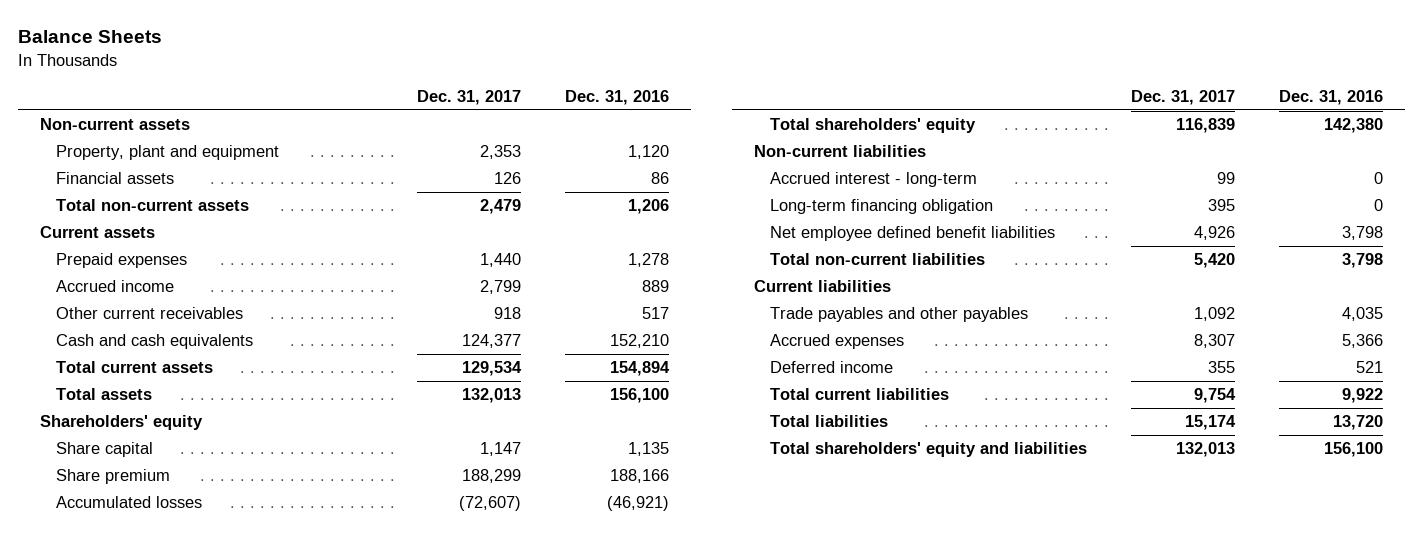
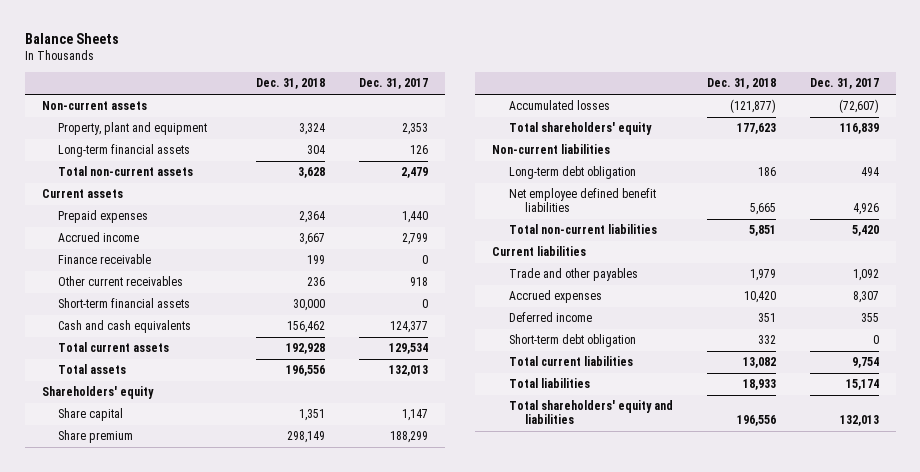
- | Dec. 31, 2017 | Dec. 31, 2016
+ | Dec. 31, 2018 | Dec. 31, 2017
- Financial assets | 126 | 86
+ Long-term financial assets | 304 | 126
+ Finance receivable | 199 | 0
+ Short-term financial assets | 30,000 | 0
- Accrued interest - long-term | 99 | 0
- Long-term financing obligation | 395 | 0
+ Long-term debt obligation | 186 | 494
- Trade payables and other payables | 1,092 | 4,035
+ Trade and other payables | 1,979 | 1,092
+ Short-term debt obligation | 332 | 0

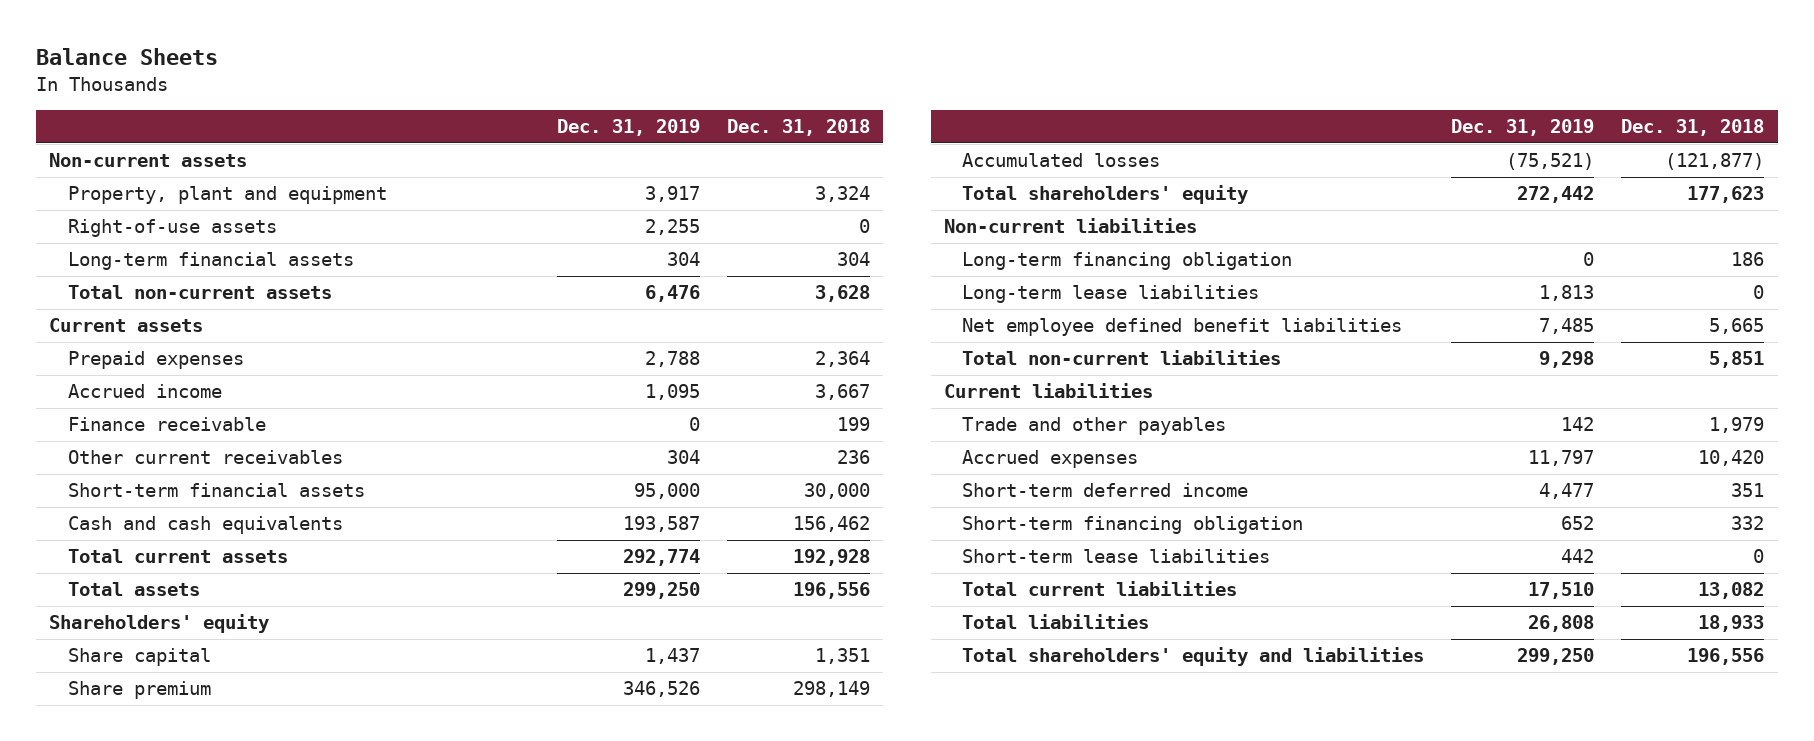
- | Dec. 31, 2018 | Dec. 31, 2017
+ | Dec. 31, 2019 | Dec. 31, 2018
+ Right-of-use assets | 2,255 | 0
- Long-term debt obligation | 186 | 494
+ Long-term financing obligation | 0 | 186
+ Long-term lease liabilities | 1,813 | 0
- Deferred income | 351 | 355
- Short-term debt obligation | 332 | 0
+ Short-term deferred income | 4,477 | 351
+ Short-term financing obligation | 652 | 332
+ Short-term lease liabilities | 442 | 0

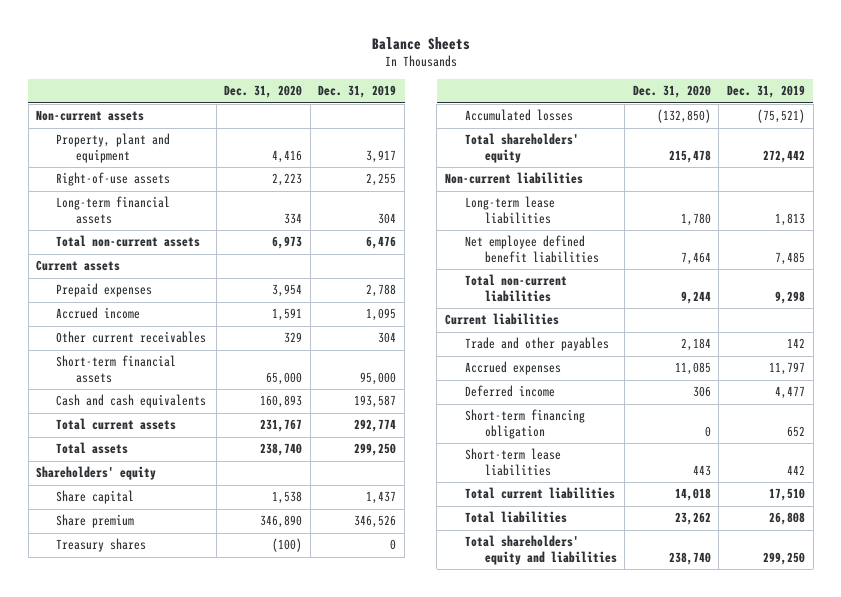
- | Dec. 31, 2019 | Dec. 31, 2018
+ | Dec. 31, 2020 | Dec. 31, 2019
- Finance receivable | 0 | 199
+ Treasury shares | (100) | 0
- Long-term financing obligation | 0 | 186
- Short-term deferred income | 4,477 | 351
+ Deferred income | 306 | 4,477

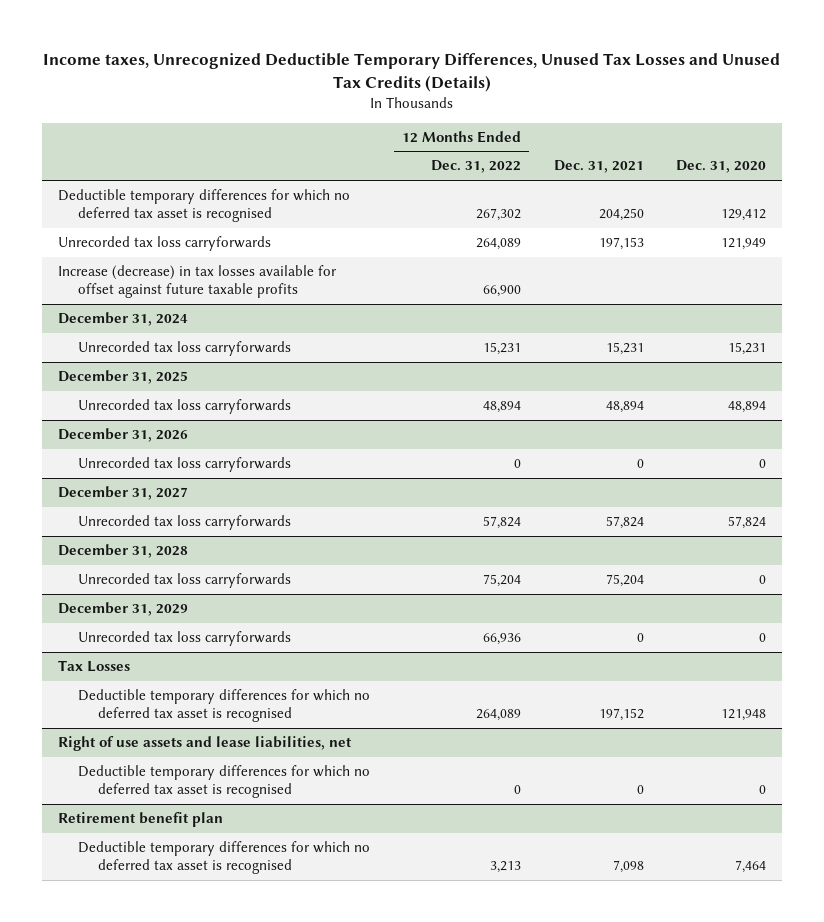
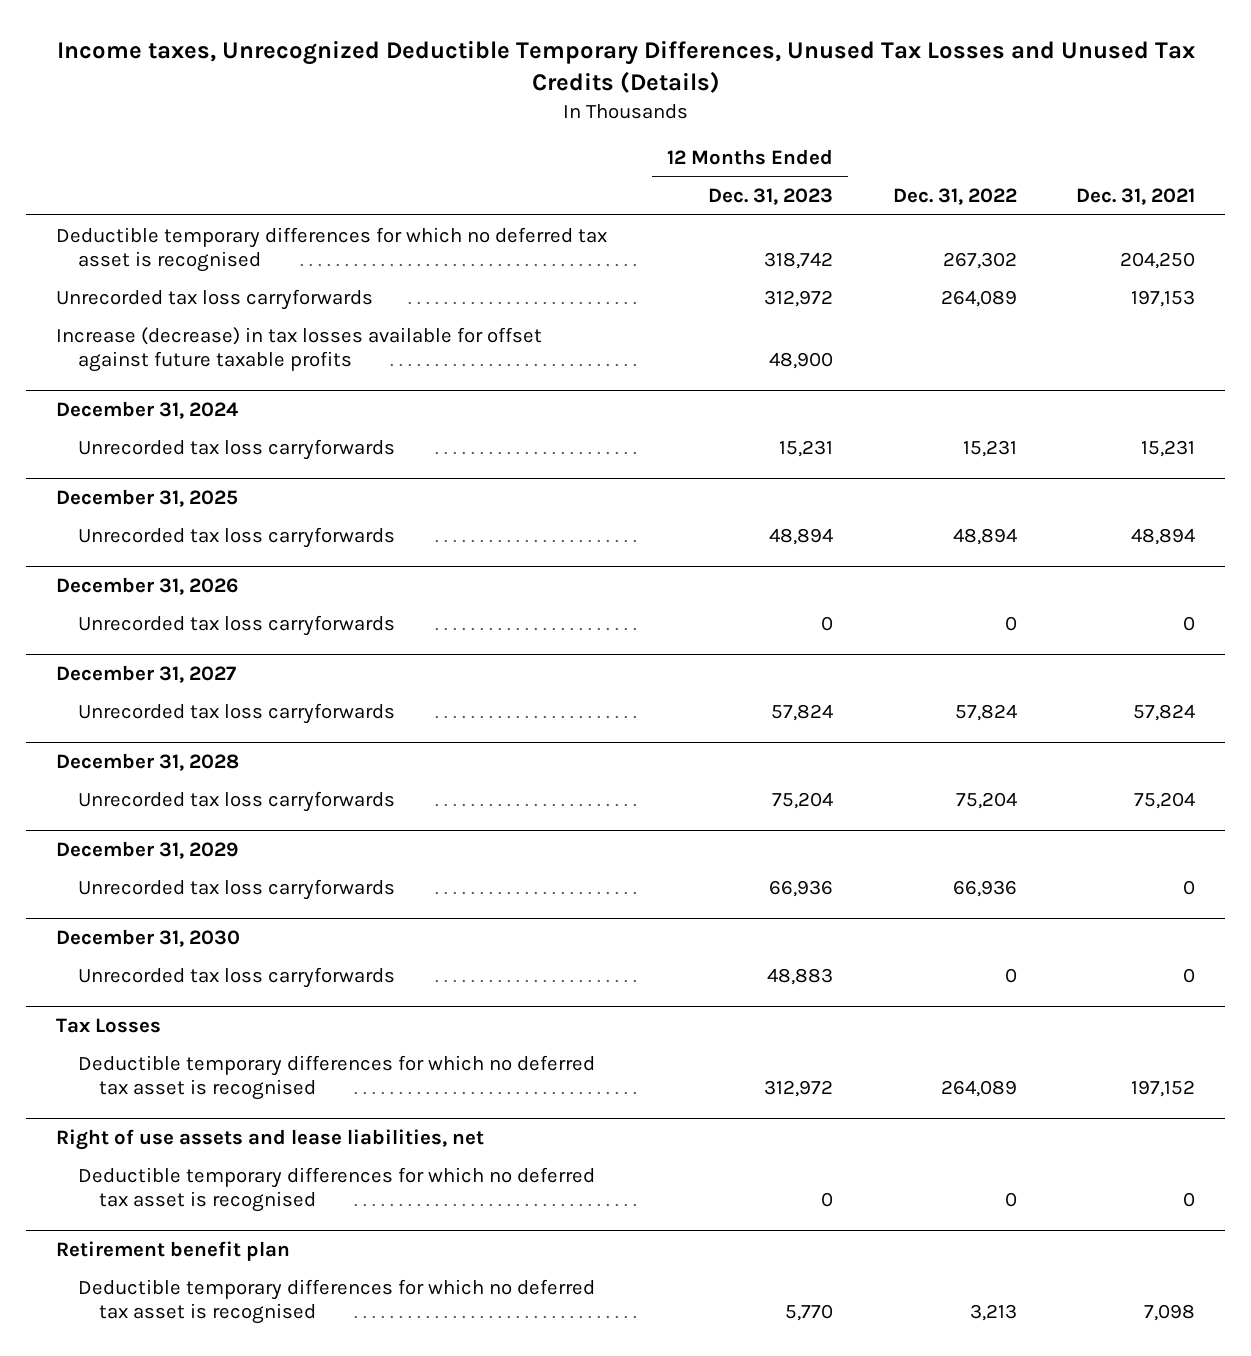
- | 12 Months Ended Dec. 31, 2022 | Dec. 31, 2021 | Dec. 31, 2020
+ | 12 Months Ended Dec. 31, 2023 | Dec. 31, 2022 | Dec. 31, 2021
+ December 31, 2030
+ Unrecorded tax loss carryforwards | 48,883 | 0 | 0

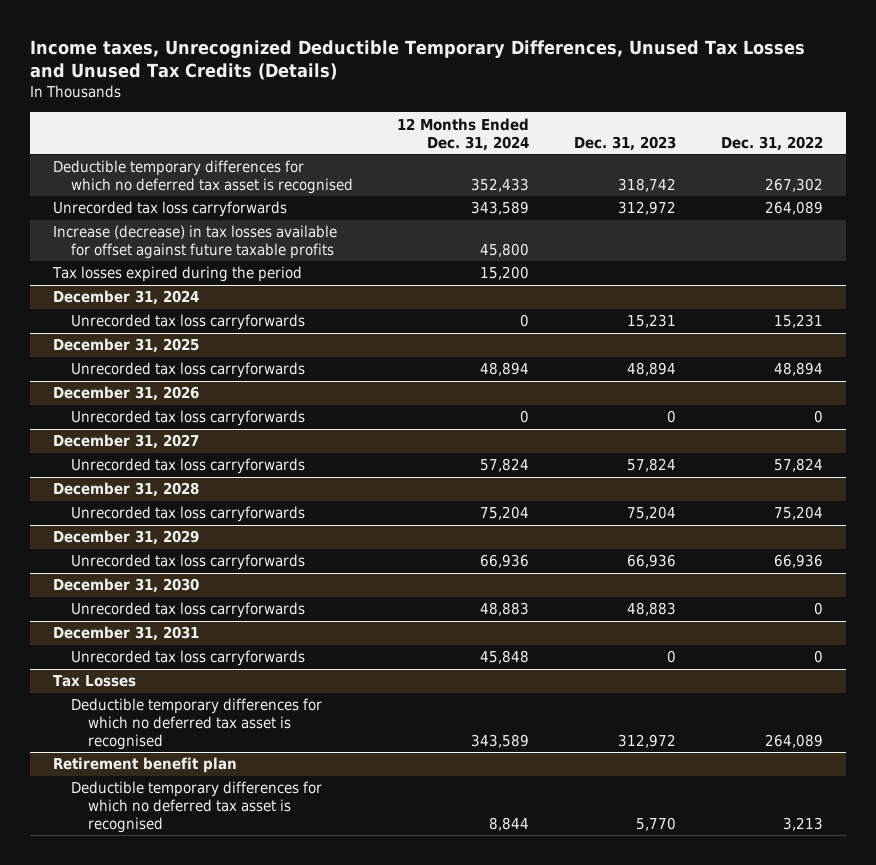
- | 12 Months Ended Dec. 31, 2023 | Dec. 31, 2022 | Dec. 31, 2021
+ | 12 Months Ended Dec. 31, 2024 | Dec. 31, 2023 | Dec. 31, 2022
+ Tax losses expired during the period | 15,200 | |
+ December 31, 2031
+ Unrecorded tax loss carryforwards | 45,848 | 0 | 0
- Right of use assets and lease liabilities, net
- Deductible temporary differences for which no deferred tax asset is recognised | 0 | 0 | 0

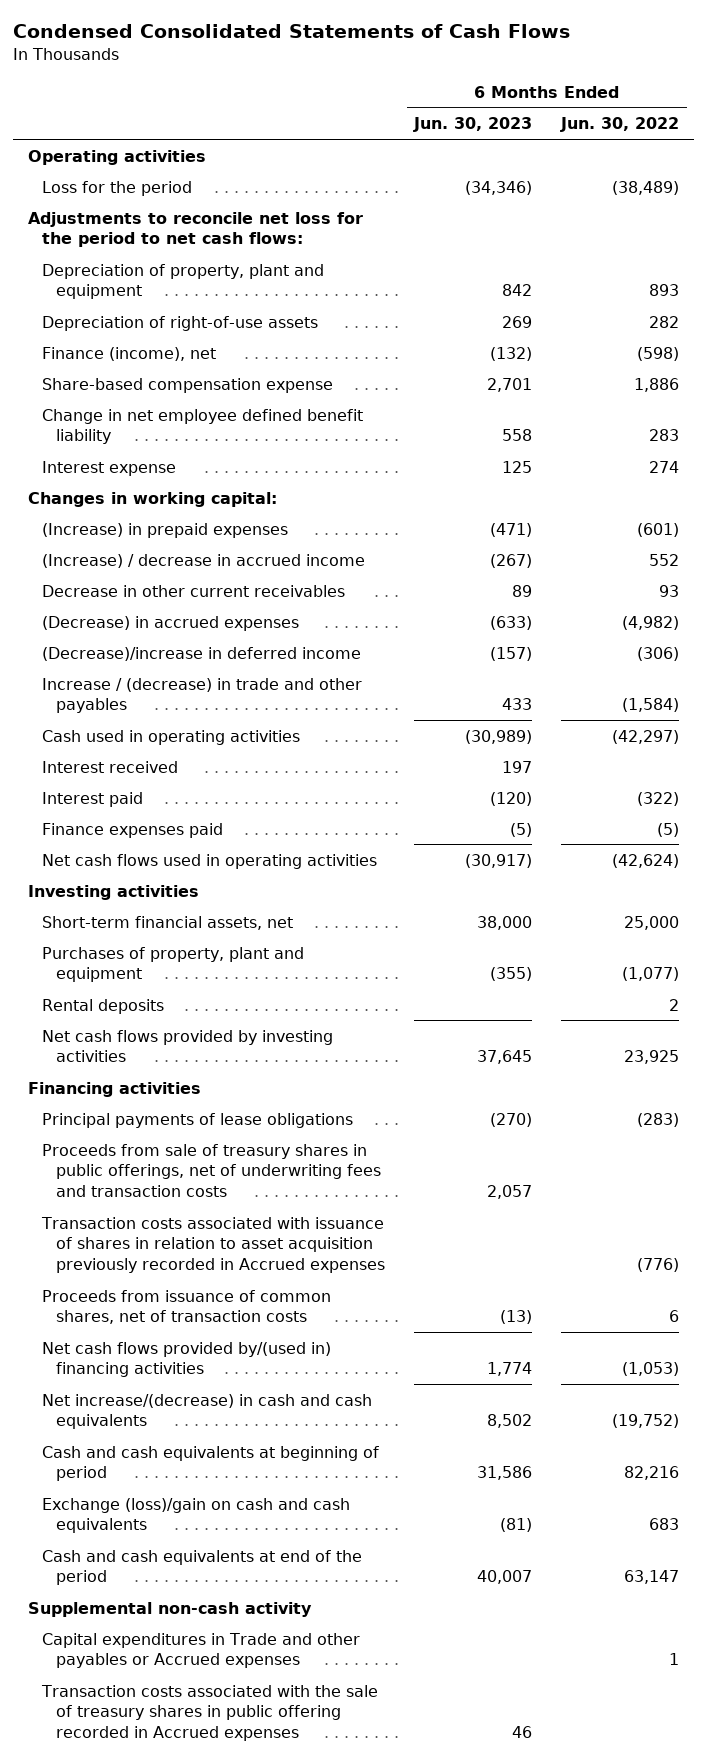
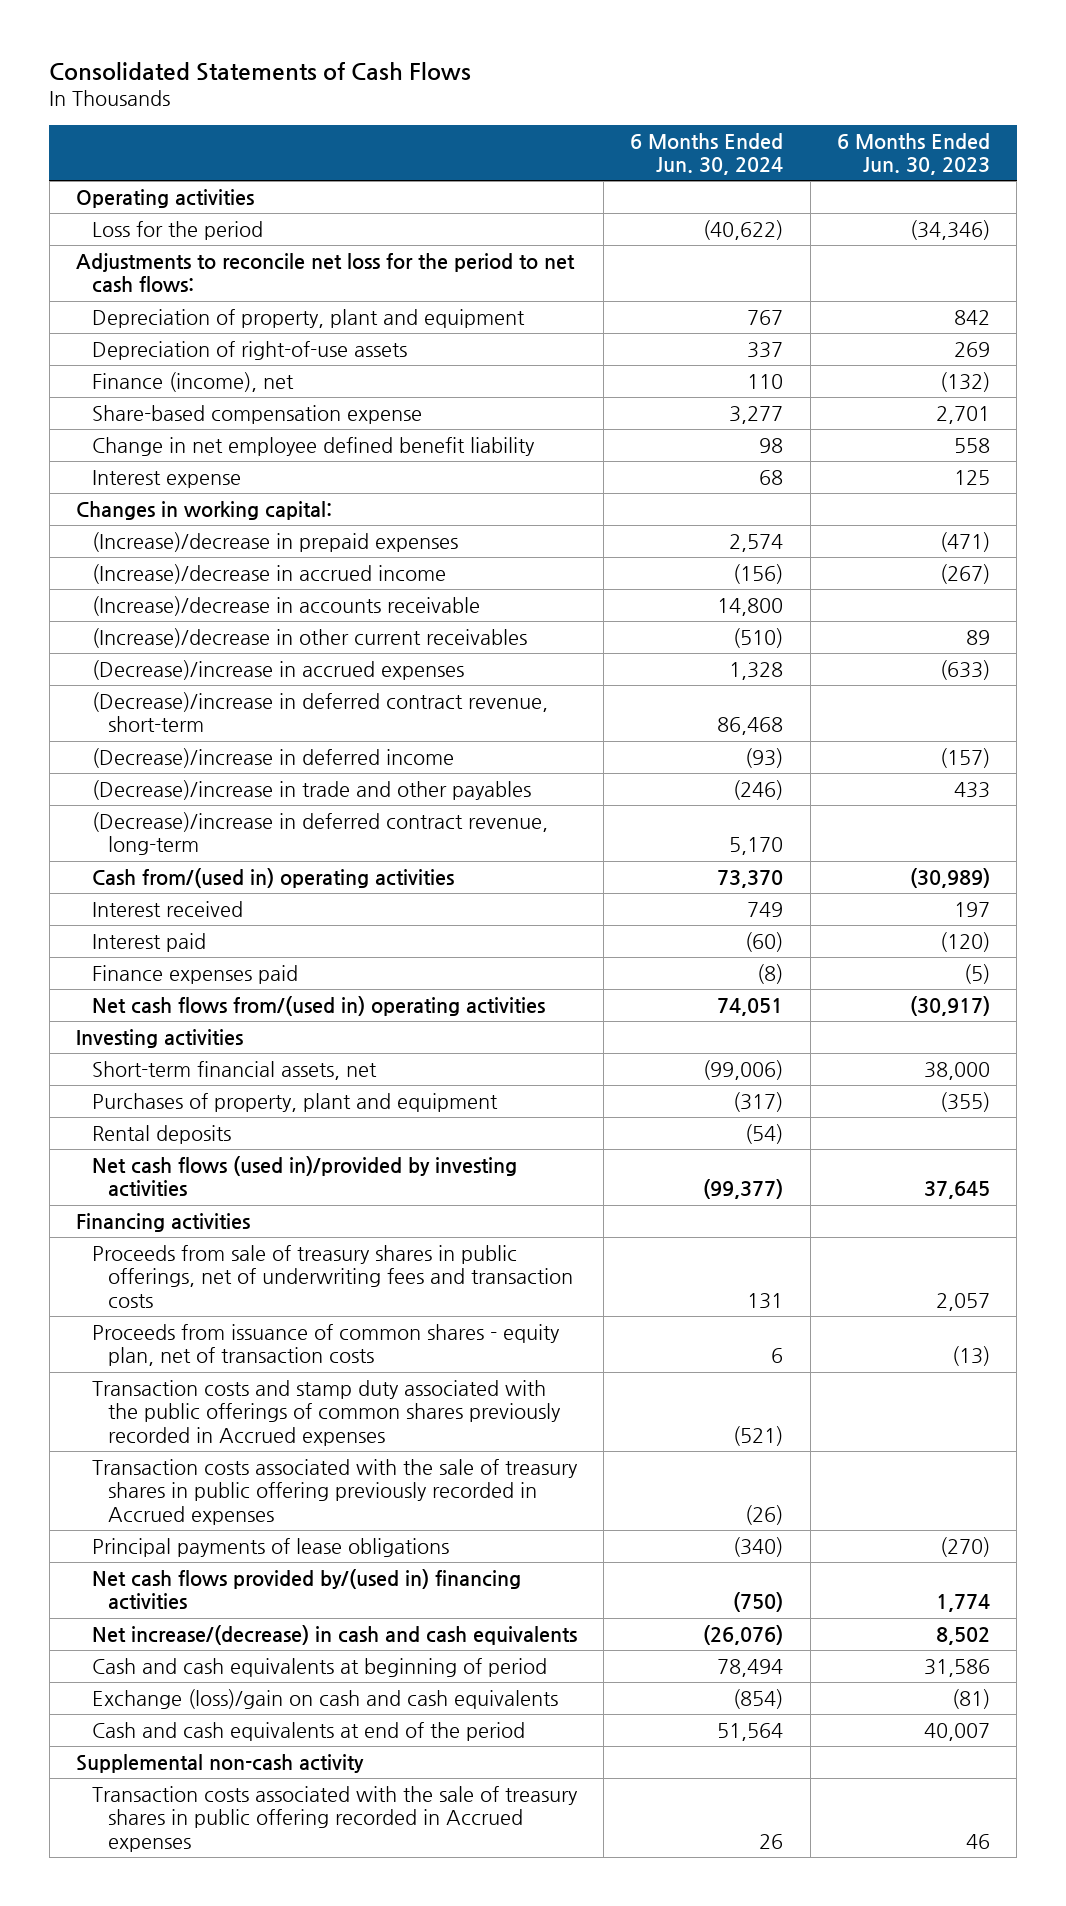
- Condensed Consolidated Statements of Cash Flows
+ Consolidated Statements of Cash Flows
- | 6 Months Ended Jun. 30, 2023 | 6 Months Ended Jun. 30, 2022
+ | 6 Months Ended Jun. 30, 2024 | 6 Months Ended Jun. 30, 2023
- (Increase) in prepaid expenses | (471) | (601)
- (Increase) / decrease in accrued income | (267) | 552
- Decrease in other current receivables | 89 | 93
- (Decrease) in accrued expenses | (633) | (4,982)
+ (Increase)/decrease in prepaid expenses | 2,574 | (471)
+ (Increase)/decrease in accrued income | (156) | (267)
+ (Increase)/decrease in accounts receivable | 14,800 |
+ (Increase)/decrease in other current receivables | (510) | 89
+ (Decrease)/increase in accrued expenses | 1,328 | (633)
+ (Decrease)/increase in deferred contract revenue, short-term | 86,468 |
- Increase / (decrease) in trade and other payables | 433 | (1,584)
- Cash used in operating activities | (30,989) | (42,297)
+ (Decrease)/increase in trade and other payables | (246) | 433
+ (Decrease)/increase in deferred contract revenue, long-term | 5,170 |
+ Cash from/(used in) operating activities | 73,370 | (30,989)
- Net cash flows used in operating activities | (30,917) | (42,624)
+ Net cash flows from/(used in) operating activities | 74,051 | (30,917)
- Net cash flows provided by investing activities | 37,645 | 23,925
+ Net cash flows (used in)/provided by investing activities | (99,377) | 37,645
- Transaction costs associated with issuance of shares in relation to asset acquisition previously recorded in Accrued expenses | | (776)
- Proceeds from issuance of common shares, net of transaction costs | (13) | 6
+ Proceeds from issuance of common shares - equity plan, net of transaction costs | 6 | (13)
+ Transaction costs and stamp duty associated with the public offerings of common shares previously recorded in Accrued expenses | (521) |
+ Transaction costs associated with the sale of treasury shares in public offering previously recorded in Accrued expenses | (26) |
moved down: Principal payments of lease obligations | (340) | (270)
- Capital expenditures in Trade and other payables or Accrued expenses | | 1

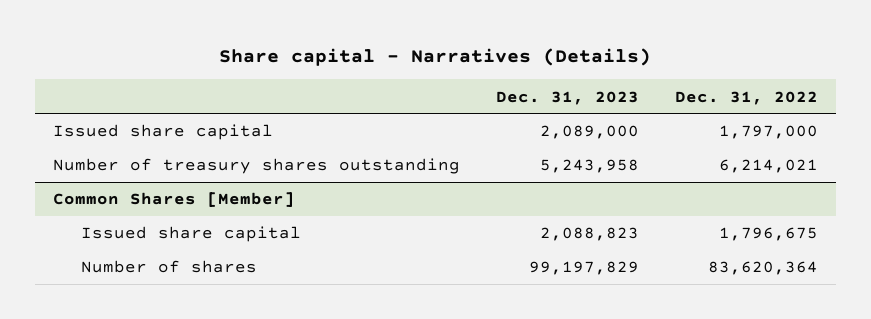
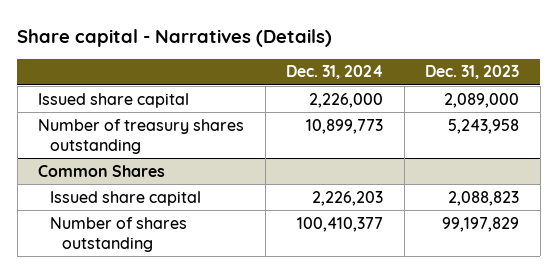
- | Dec. 31, 2023 | Dec. 31, 2022
+ | Dec. 31, 2024 | Dec. 31, 2023
- Common Shares [Member]
+ Common Shares
- Number of shares | 99,197,829 | 83,620,364
+ Number of shares outstanding | 100,410,377 | 99,197,829

